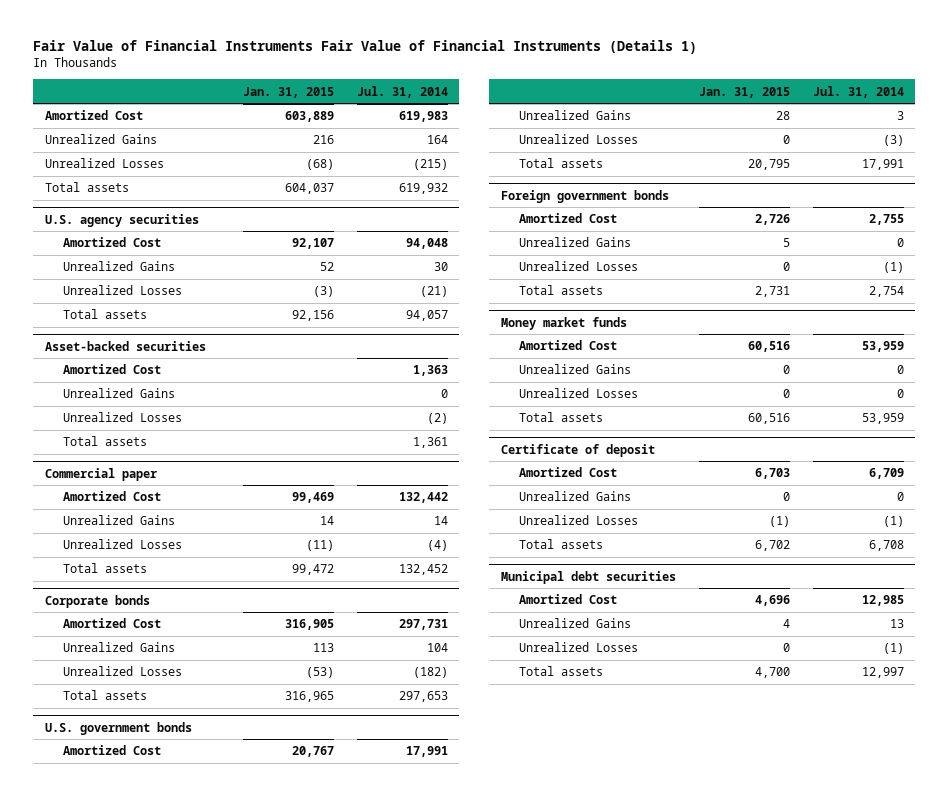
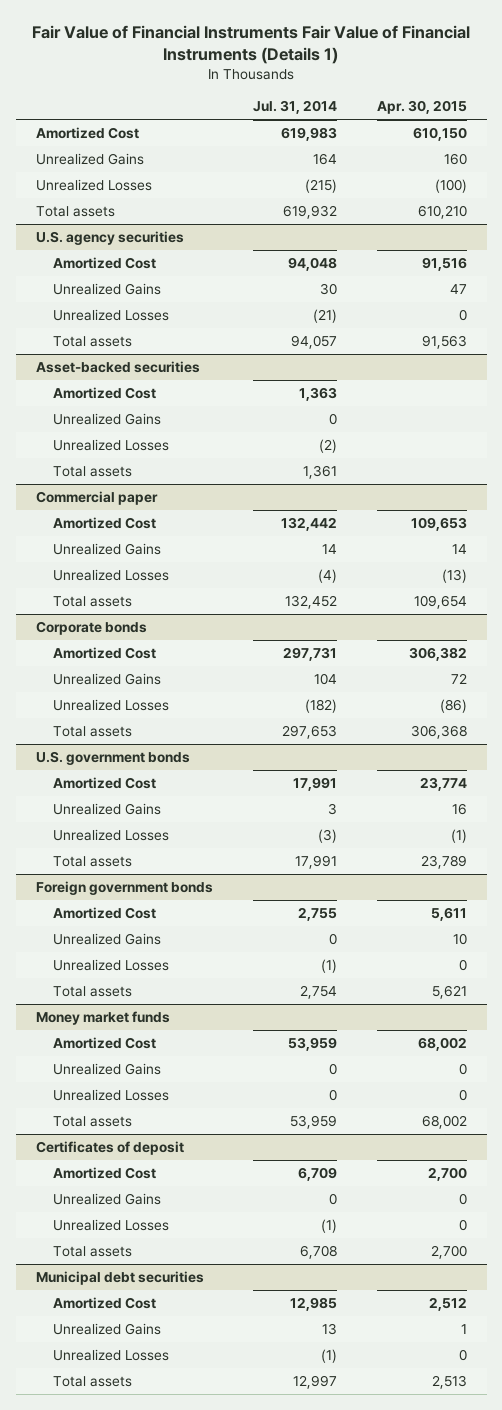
- | Jan. 31, 2015 | Jul. 31, 2014
+ | Jul. 31, 2014 | Apr. 30, 2015
- Certificate of deposit
+ Certificates of deposit

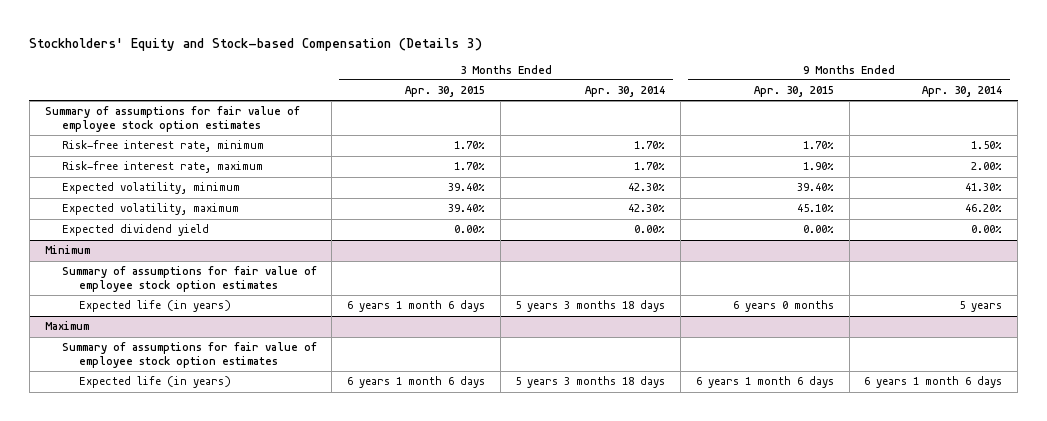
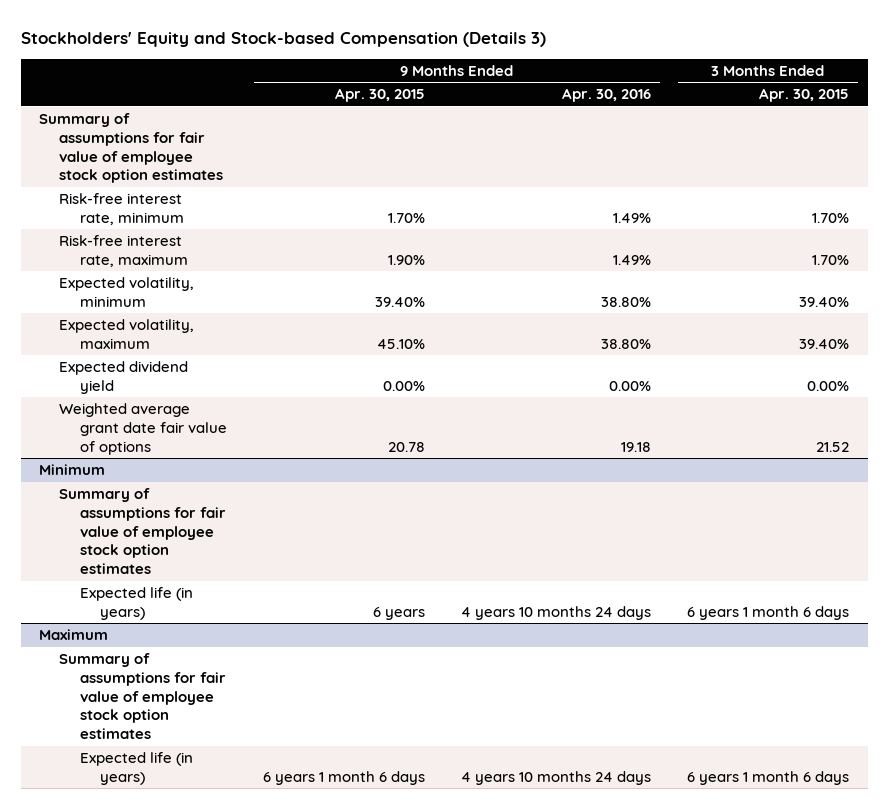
- | 3 Months Ended Apr. 30, 2015 | 3 Months Ended Apr. 30, 2014 | 9 Months Ended Apr. 30, 2015 | 9 Months Ended Apr. 30, 2014
+ | 9 Months Ended Apr. 30, 2015 | 9 Months Ended Apr. 30, 2016 | 3 Months Ended Apr. 30, 2015
+ Weighted average grant date fair value of options | 20.78 | 19.18 | 21.52
@ Minimum
- Expected life (in years) | 6 years 1 month 6 days | 5 years 3 months 18 days | 6 years 0 months | 5 years
+ Expected life (in years) | 6 years | 4 years 10 months 24 days | 6 years 1 month 6 days

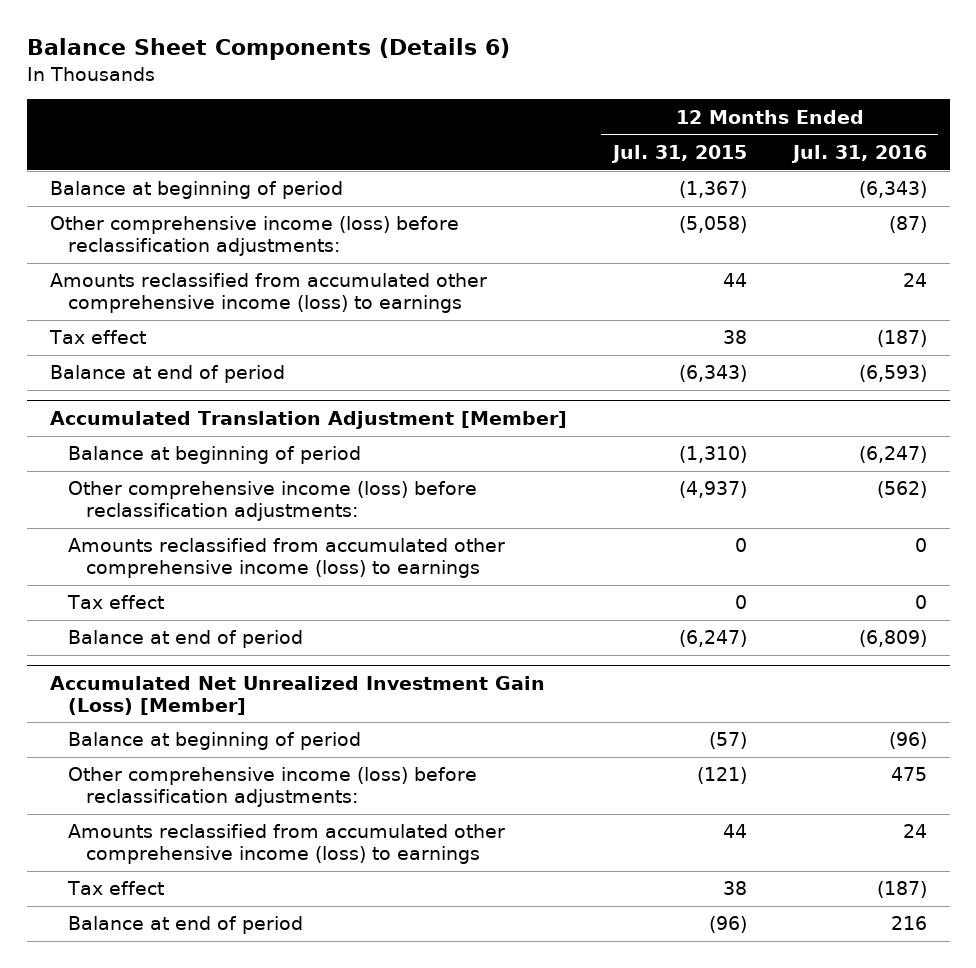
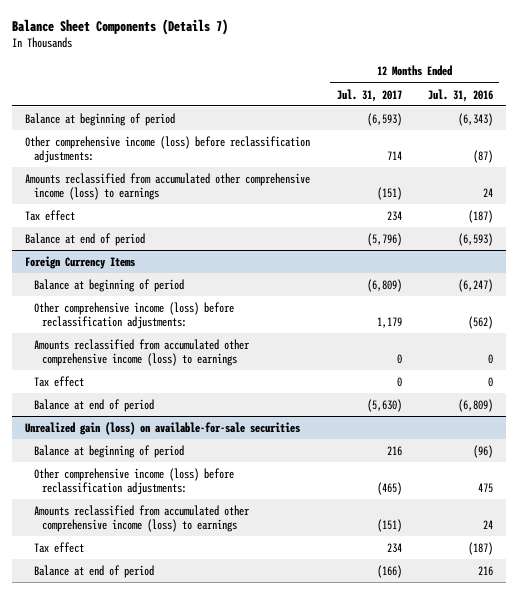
- Balance Sheet Components (Details 6)
+ Balance Sheet Components (Details 7)
- | 12 Months Ended Jul. 31, 2015 | 12 Months Ended Jul. 31, 2016
+ | 12 Months Ended Jul. 31, 2017 | 12 Months Ended Jul. 31, 2016
- Accumulated Translation Adjustment [Member]
+ Foreign Currency Items
- Accumulated Net Unrealized Investment Gain (Loss) [Member]
+ Unrealized gain (loss) on available-for-sale securities

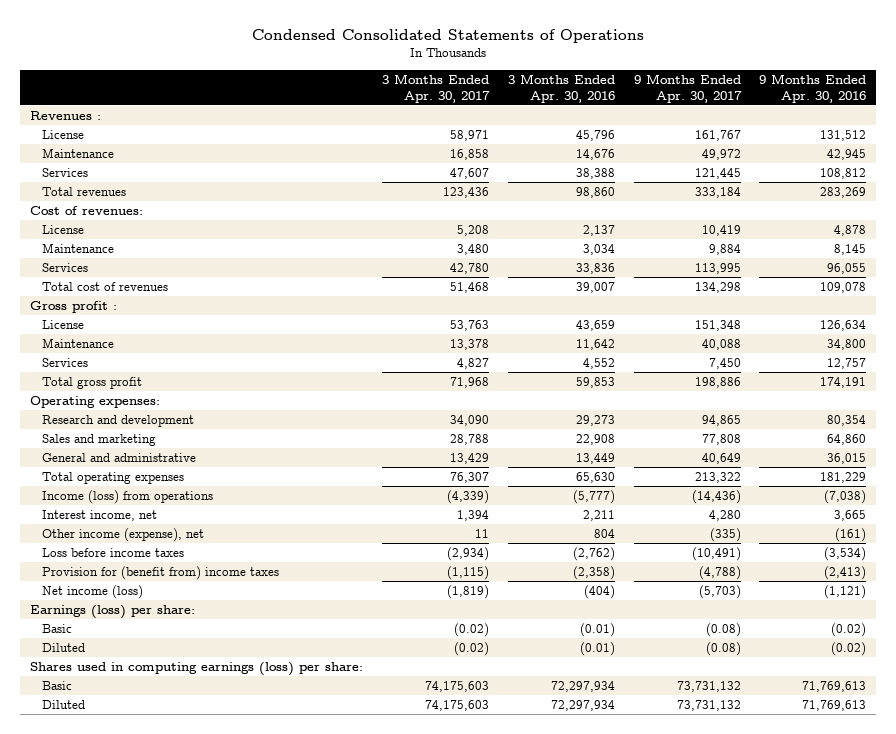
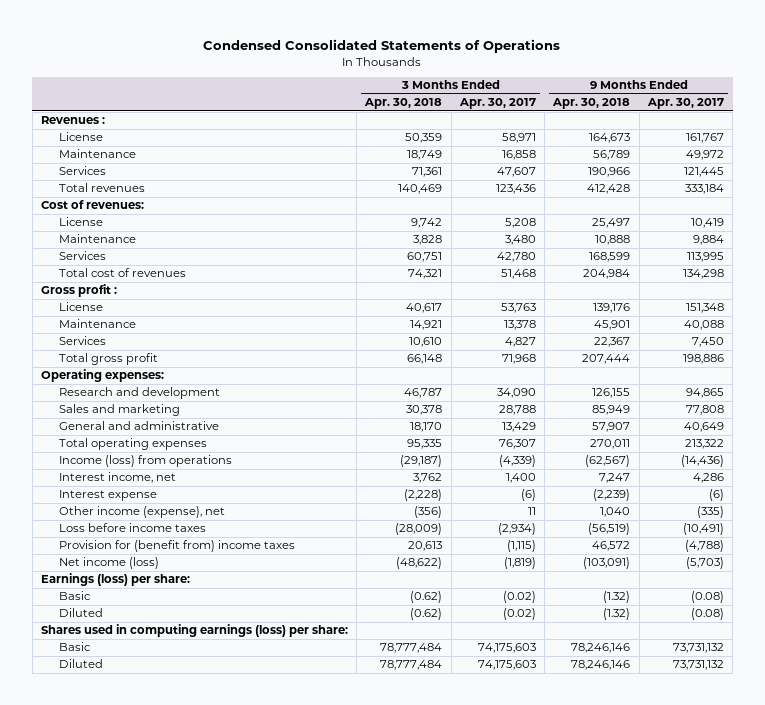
- | 3 Months Ended Apr. 30, 2017 | 3 Months Ended Apr. 30, 2016 | 9 Months Ended Apr. 30, 2017 | 9 Months Ended Apr. 30, 2016
+ | 3 Months Ended Apr. 30, 2018 | 3 Months Ended Apr. 30, 2017 | 9 Months Ended Apr. 30, 2018 | 9 Months Ended Apr. 30, 2017
- Interest income, net | 1,394 | 2,211 | 4,280 | 3,665
+ Interest income, net | 3,762 | 1,400 | 7,247 | 4,286
+ Interest expense | (2,228) | (6) | (2,239) | (6)

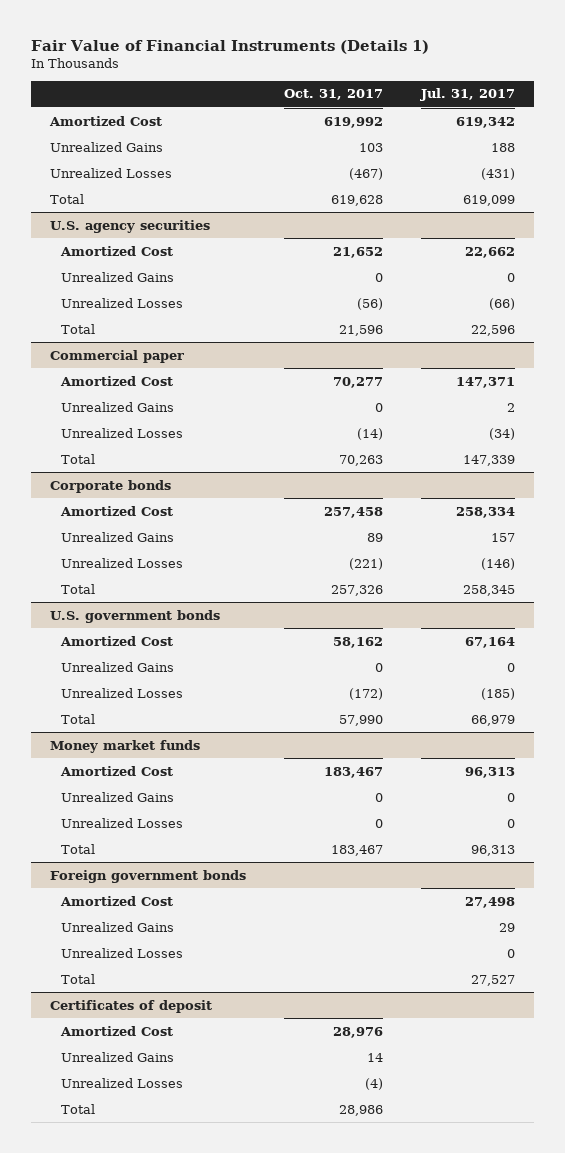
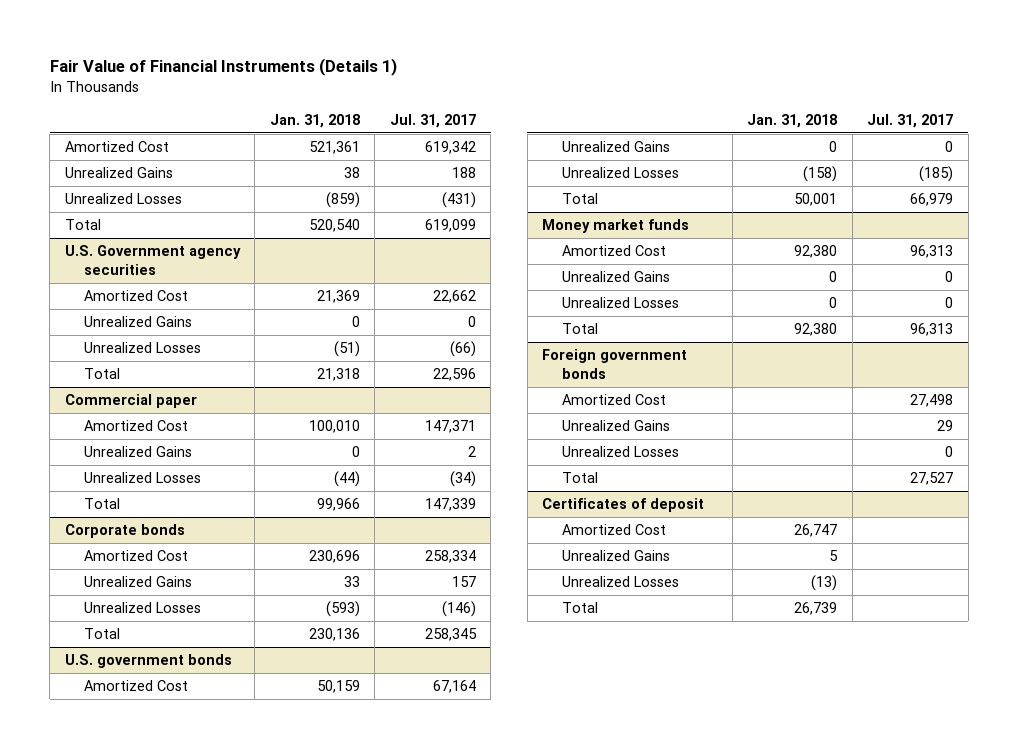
- | Oct. 31, 2017 | Jul. 31, 2017
+ | Jan. 31, 2018 | Jul. 31, 2017
- U.S. agency securities
+ U.S. Government agency securities

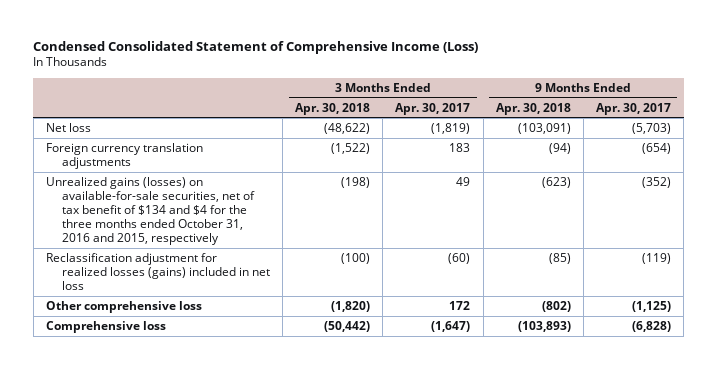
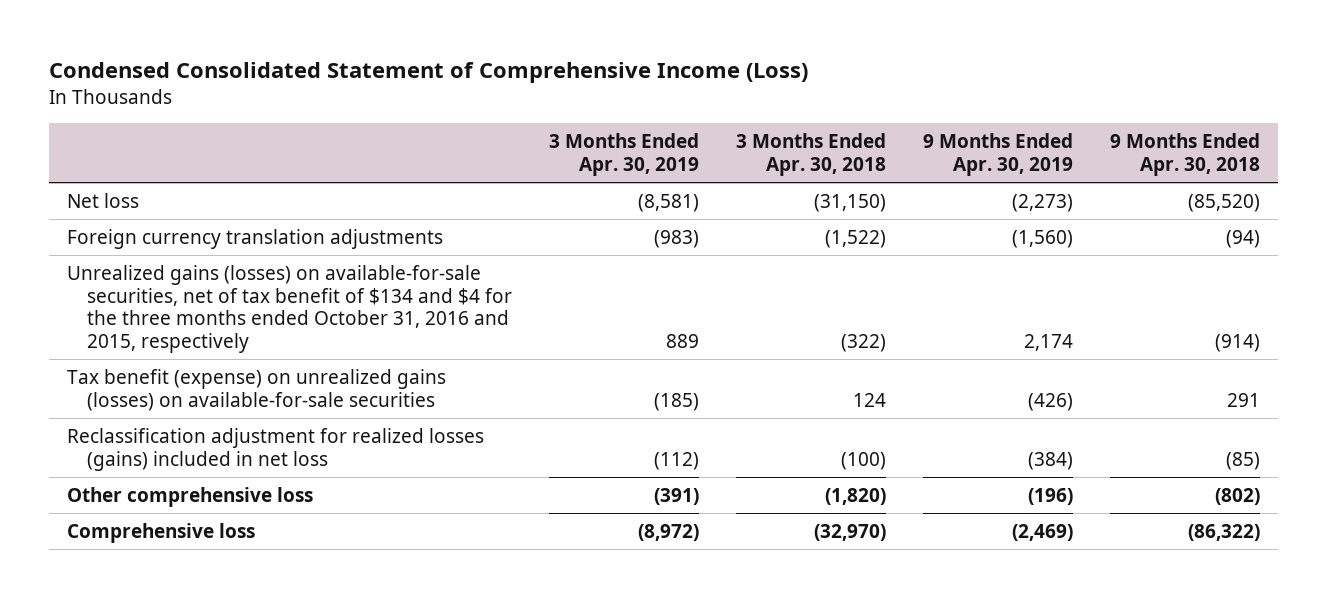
- | 3 Months Ended Apr. 30, 2018 | 3 Months Ended Apr. 30, 2017 | 9 Months Ended Apr. 30, 2018 | 9 Months Ended Apr. 30, 2017
+ | 3 Months Ended Apr. 30, 2019 | 3 Months Ended Apr. 30, 2018 | 9 Months Ended Apr. 30, 2019 | 9 Months Ended Apr. 30, 2018
- Net loss | (48,622) | (1,819) | (103,091) | (5,703)
+ Net loss | (8,581) | (31,150) | (2,273) | (85,520)
- Unrealized gains (losses) on available-for-sale securities, net of tax benefit of $134 and $4 for the three months ended October 31, 2016 and 2015, respectively | (198) | 49 | (623) | (352)
+ Unrealized gains (losses) on available-for-sale securities, net of tax benefit of $134 and $4 for the three months ended October 31, 2016 and 2015, respectively | 889 | (322) | 2,174 | (914)
+ Tax benefit (expense) on unrealized gains (losses) on available-for-sale securities | (185) | 124 | (426) | 291
- Comprehensive loss | (50,442) | (1,647) | (103,893) | (6,828)
+ Comprehensive loss | (8,972) | (32,970) | (2,469) | (86,322)

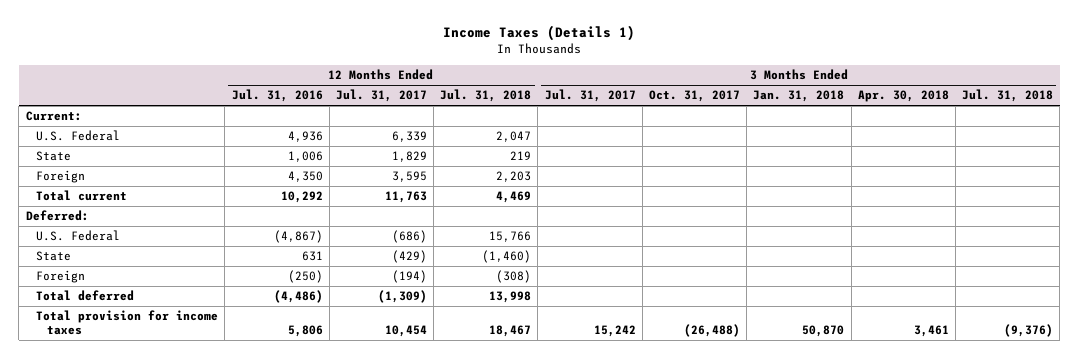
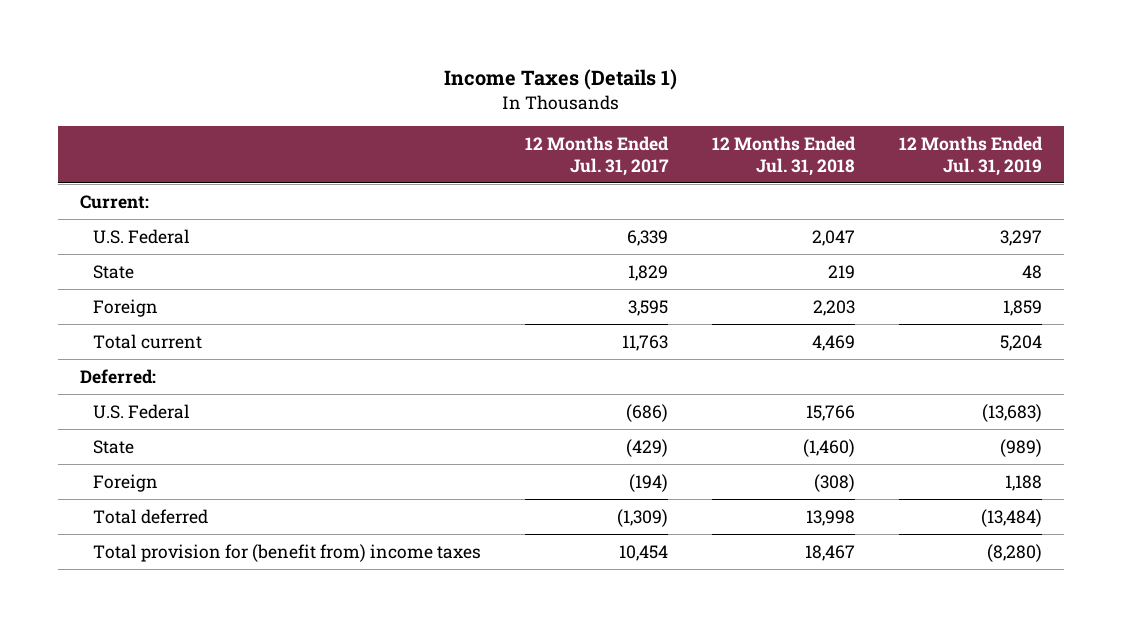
- | 12 Months Ended Jul. 31, 2016 | 12 Months Ended Jul. 31, 2017 | 12 Months Ended Jul. 31, 2018 | 3 Months Ended Jul. 31, 2017 | 3 Months Ended Oct. 31, 2017 | 3 Months Ended Jan. 31, 2018 | 3 Months Ended Apr. 30, 2018 | 3 Months Ended Jul. 31, 2018
+ | 12 Months Ended Jul. 31, 2017 | 12 Months Ended Jul. 31, 2018 | 12 Months Ended Jul. 31, 2019
- Total provision for income taxes | 5,806 | 10,454 | 18,467 | 15,242 | (26,488) | 50,870 | 3,461 | (9,376)
+ Total provision for (benefit from) income taxes | 10,454 | 18,467 | (8,280)

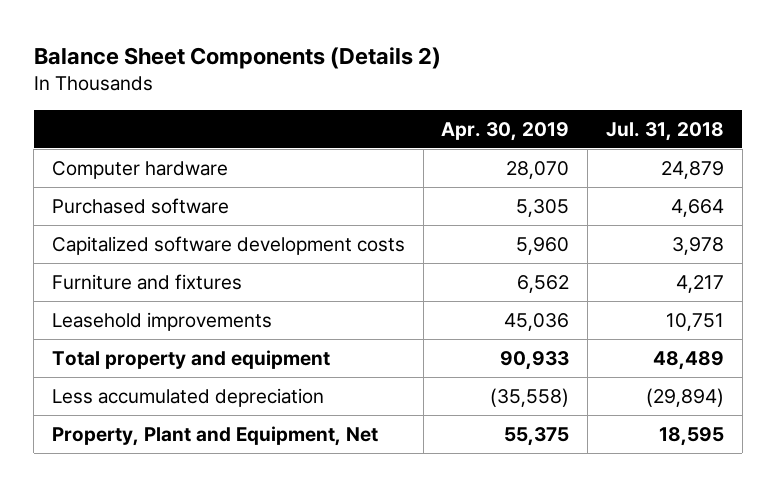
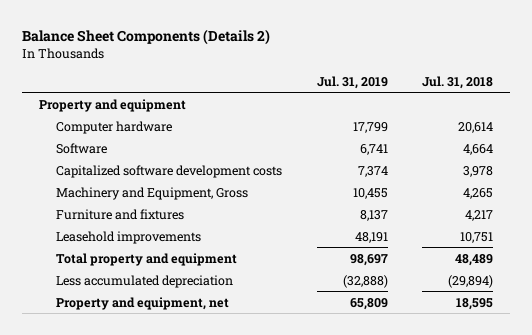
- | Apr. 30, 2019 | Jul. 31, 2018
+ | Jul. 31, 2019 | Jul. 31, 2018
- Computer hardware | 28,070 | 24,879
- Purchased software | 5,305 | 4,664
+ Property and equipment
+ Computer hardware | 17,799 | 20,614
+ Software | 6,741 | 4,664
+ Machinery and Equipment, Gross | 10,455 | 4,265
- Property, Plant and Equipment, Net | 55,375 | 18,595
+ Property and equipment, net | 65,809 | 18,595

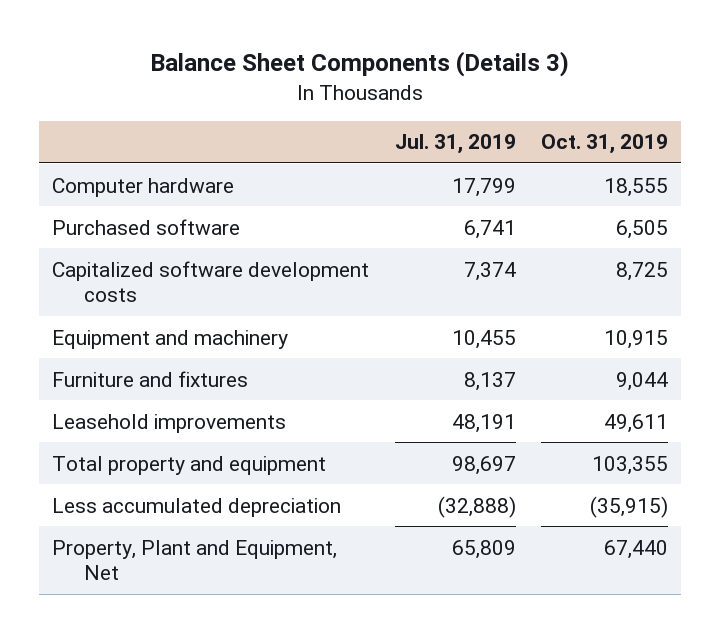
- Balance Sheet Components (Details 2)
+ Balance Sheet Components (Details 3)
- | Jul. 31, 2019 | Jul. 31, 2018
+ | Jul. 31, 2019 | Oct. 31, 2019
- Property and equipment
- Software | 6,741 | 4,664
+ Purchased software | 6,741 | 6,505
- Machinery and Equipment, Gross | 10,455 | 4,265
+ Equipment and machinery | 10,455 | 10,915
- Property and equipment, net | 65,809 | 18,595
+ Property, Plant and Equipment, Net | 65,809 | 67,440

